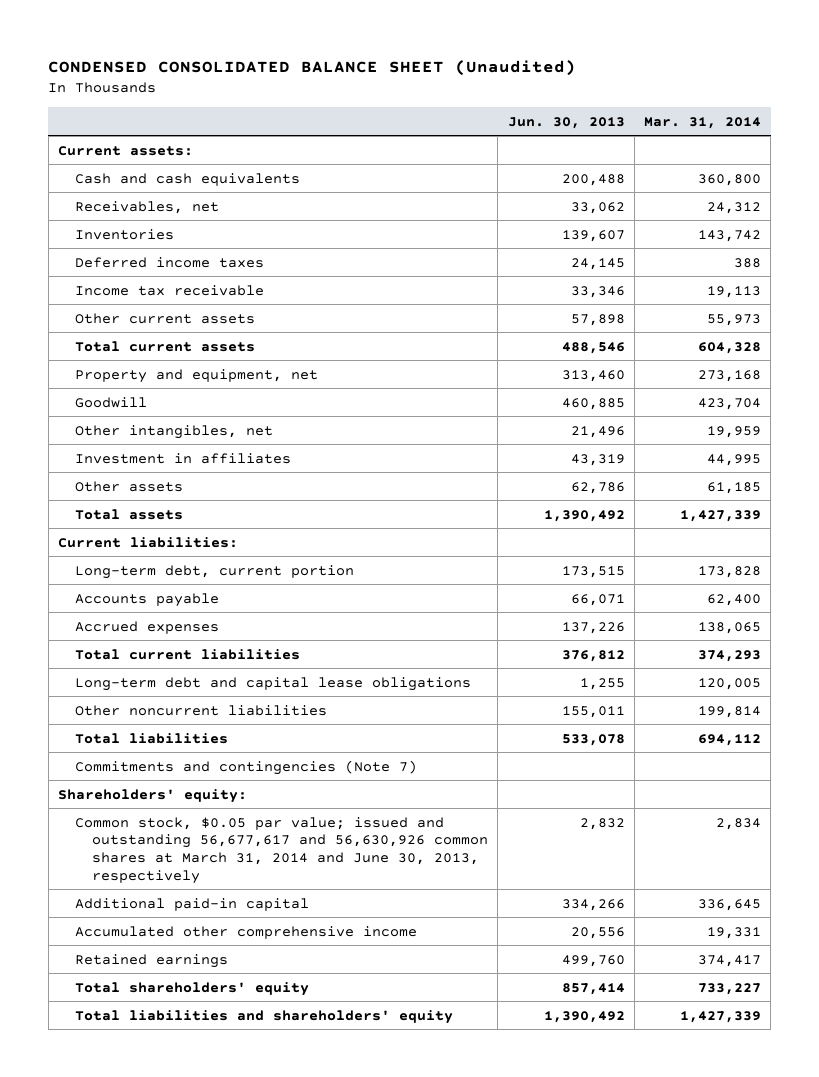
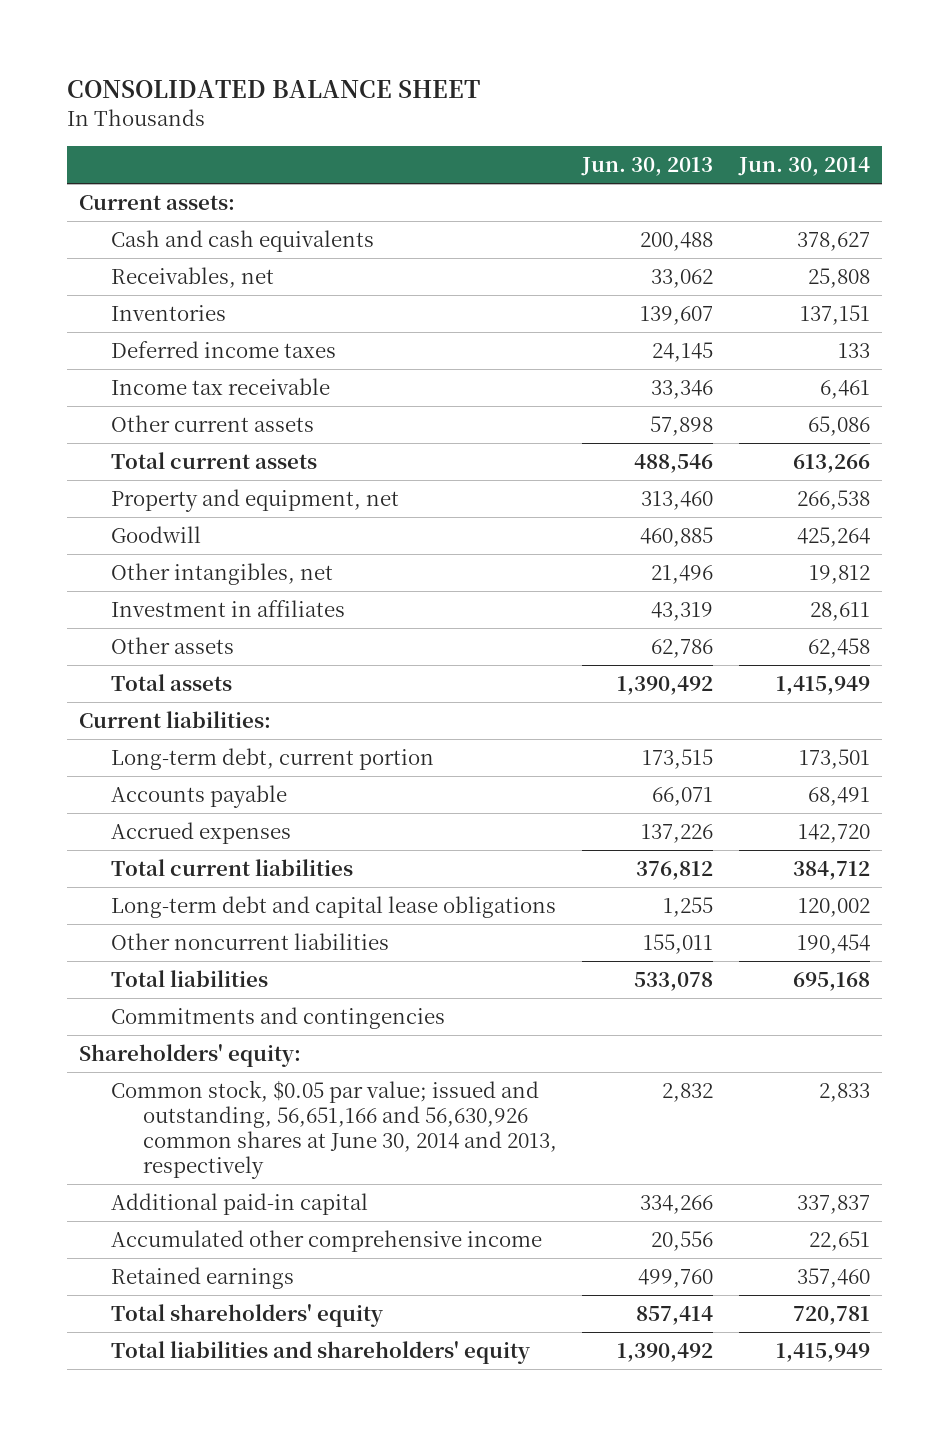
- CONDENSED CONSOLIDATED BALANCE SHEET (Unaudited)
+ CONSOLIDATED BALANCE SHEET
- | Jun. 30, 2013 | Mar. 31, 2014
+ | Jun. 30, 2013 | Jun. 30, 2014
- Commitments and contingencies (Note 7)
+ Commitments and contingencies
- Common stock, $0.05 par value; issued and outstanding 56,677,617 and 56,630,926 common shares at March 31, 2014 and June 30, 2013, respectively | 2,832 | 2,834
+ Common stock, $0.05 par value; issued and outstanding, 56,651,166 and 56,630,926 common shares at June 30, 2014 and 2013, respectively | 2,832 | 2,833

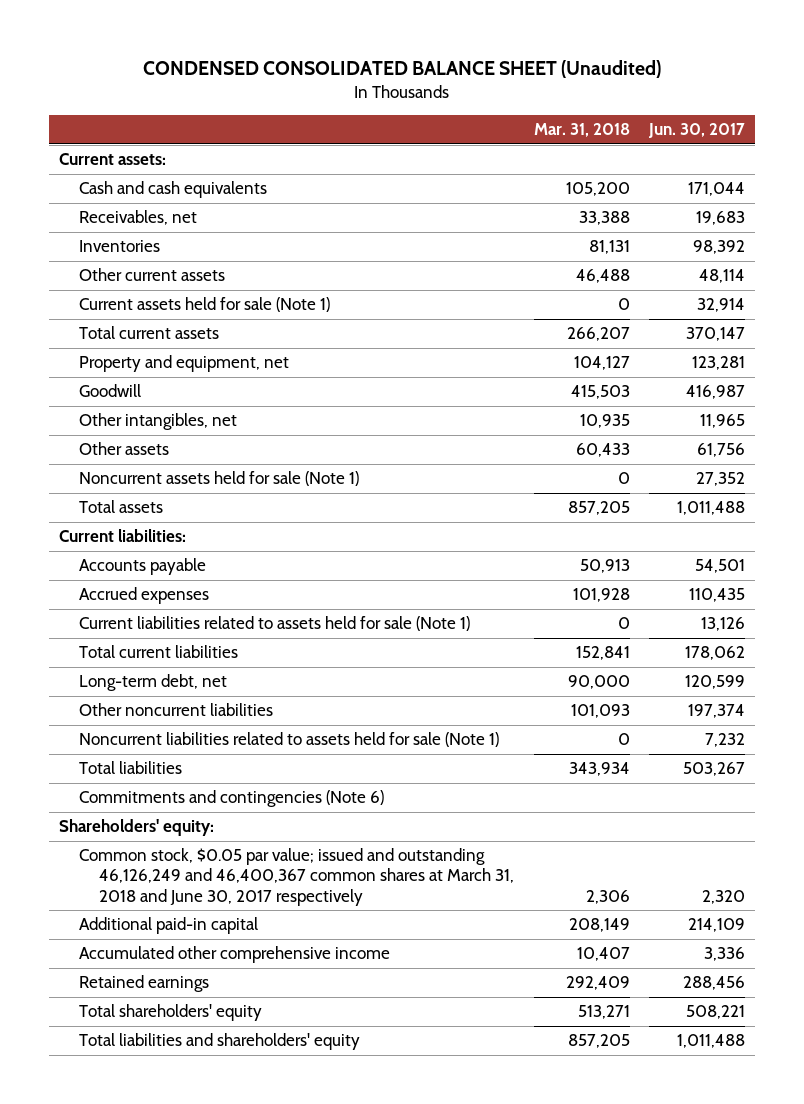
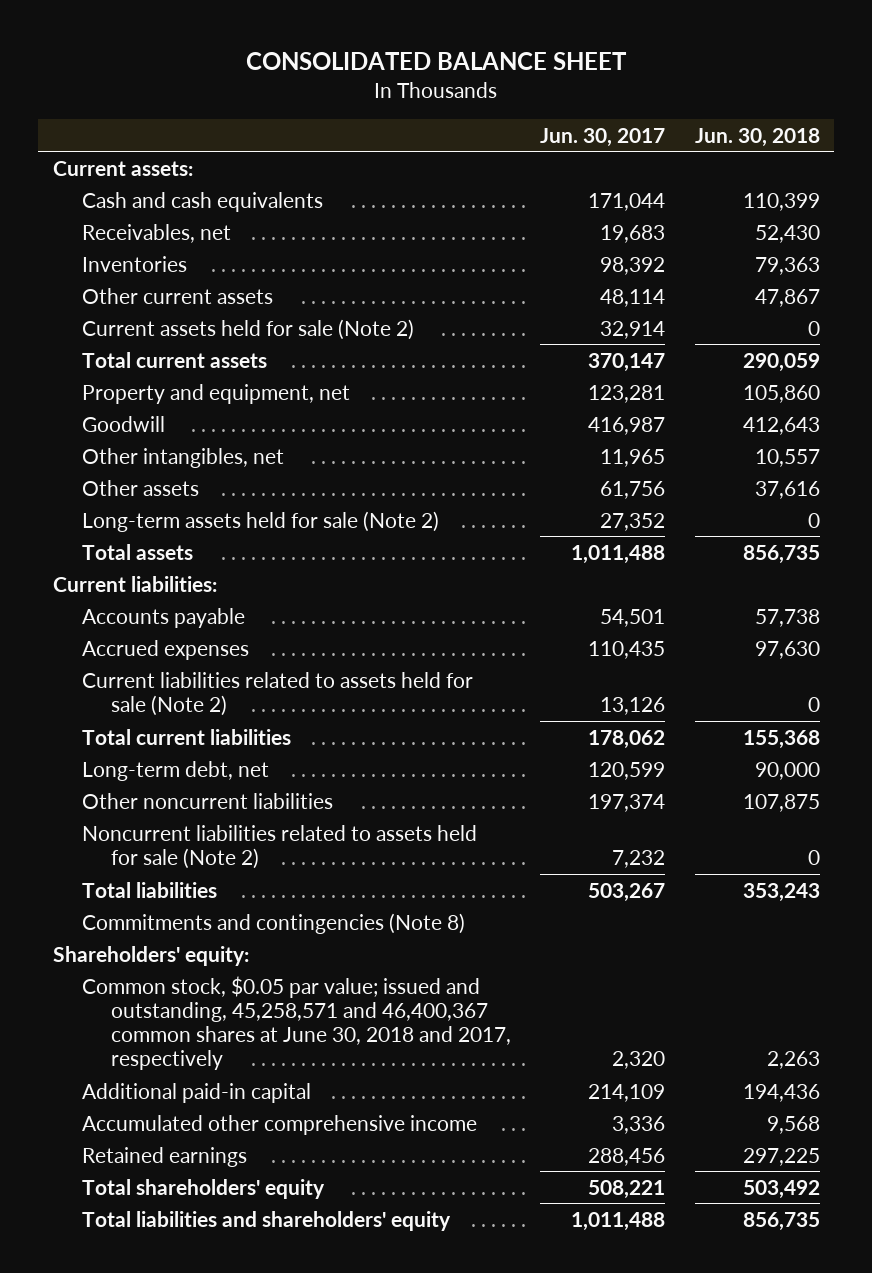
- CONDENSED CONSOLIDATED BALANCE SHEET (Unaudited)
+ CONSOLIDATED BALANCE SHEET
- | Mar. 31, 2018 | Jun. 30, 2017
+ | Jun. 30, 2017 | Jun. 30, 2018
- Current assets held for sale (Note 1) | 0 | 32,914
+ Current assets held for sale (Note 2) | 32,914 | 0
- Noncurrent assets held for sale (Note 1) | 0 | 27,352
+ Long-term assets held for sale (Note 2) | 27,352 | 0
- Current liabilities related to assets held for sale (Note 1) | 0 | 13,126
+ Current liabilities related to assets held for sale (Note 2) | 13,126 | 0
- Noncurrent liabilities related to assets held for sale (Note 1) | 0 | 7,232
+ Noncurrent liabilities related to assets held for sale (Note 2) | 7,232 | 0
- Commitments and contingencies (Note 6)
+ Commitments and contingencies (Note 8)
- Common stock, $0.05 par value; issued and outstanding 46,126,249 and 46,400,367 common shares at March 31, 2018 and June 30, 2017 respectively | 2,306 | 2,320
+ Common stock, $0.05 par value; issued and outstanding, 45,258,571 and 46,400,367 common shares at June 30, 2018 and 2017, respectively | 2,320 | 2,263

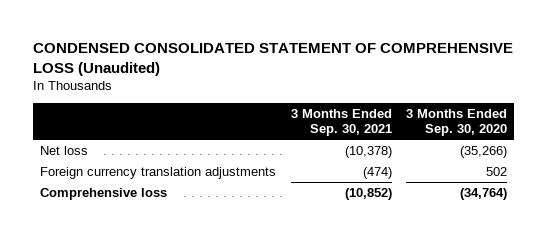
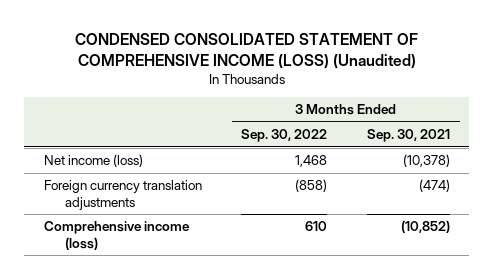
- CONDENSED CONSOLIDATED STATEMENT OF COMPREHENSIVE LOSS (Unaudited)
+ CONDENSED CONSOLIDATED STATEMENT OF COMPREHENSIVE INCOME (LOSS) (Unaudited)
- | 3 Months Ended Sep. 30, 2021 | 3 Months Ended Sep. 30, 2020
+ | 3 Months Ended Sep. 30, 2022 | 3 Months Ended Sep. 30, 2021
- Net loss | (10,378) | (35,266)
+ Net income (loss) | 1,468 | (10,378)
- Comprehensive loss | (10,852) | (34,764)
+ Comprehensive income (loss) | 610 | (10,852)

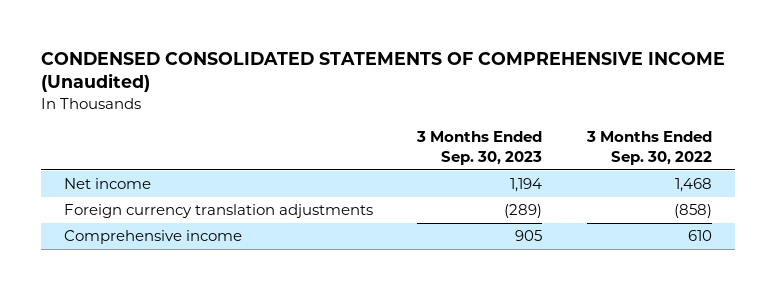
- CONDENSED CONSOLIDATED STATEMENT OF COMPREHENSIVE INCOME (LOSS) (Unaudited)
+ CONDENSED CONSOLIDATED STATEMENTS OF COMPREHENSIVE INCOME (Unaudited)
- | 3 Months Ended Sep. 30, 2022 | 3 Months Ended Sep. 30, 2021
+ | 3 Months Ended Sep. 30, 2023 | 3 Months Ended Sep. 30, 2022
- Net income (loss) | 1,468 | (10,378)
+ Net income | 1,194 | 1,468
- Comprehensive income (loss) | 610 | (10,852)
+ Comprehensive income | 905 | 610

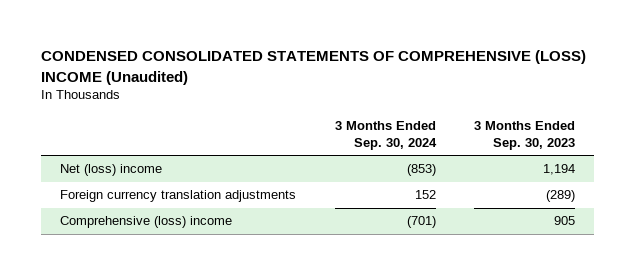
- CONDENSED CONSOLIDATED STATEMENTS OF COMPREHENSIVE INCOME (Unaudited)
+ CONDENSED CONSOLIDATED STATEMENTS OF COMPREHENSIVE (LOSS) INCOME (Unaudited)
- | 3 Months Ended Sep. 30, 2023 | 3 Months Ended Sep. 30, 2022
+ | 3 Months Ended Sep. 30, 2024 | 3 Months Ended Sep. 30, 2023
- Net income | 1,194 | 1,468
+ Net (loss) income | (853) | 1,194
- Comprehensive income | 905 | 610
+ Comprehensive (loss) income | (701) | 905

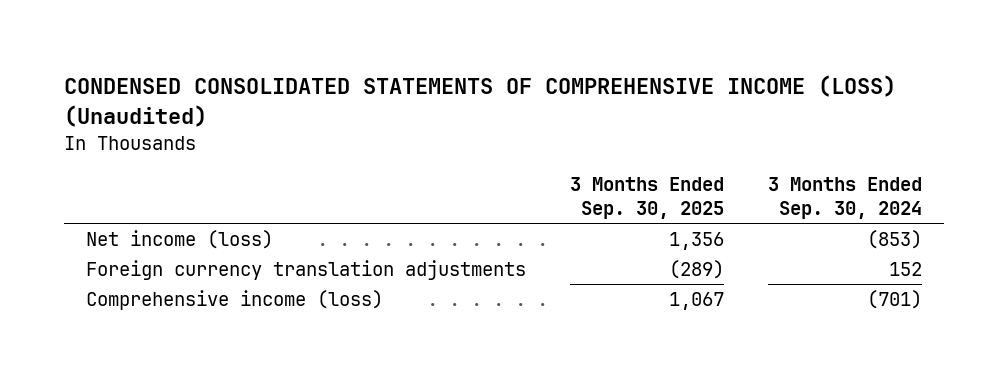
- CONDENSED CONSOLIDATED STATEMENTS OF COMPREHENSIVE (LOSS) INCOME (Unaudited)
+ CONDENSED CONSOLIDATED STATEMENTS OF COMPREHENSIVE INCOME (LOSS) (Unaudited)
- | 3 Months Ended Sep. 30, 2024 | 3 Months Ended Sep. 30, 2023
+ | 3 Months Ended Sep. 30, 2025 | 3 Months Ended Sep. 30, 2024
- Net (loss) income | (853) | 1,194
+ Net income (loss) | 1,356 | (853)
- Comprehensive (loss) income | (701) | 905
+ Comprehensive income (loss) | 1,067 | (701)

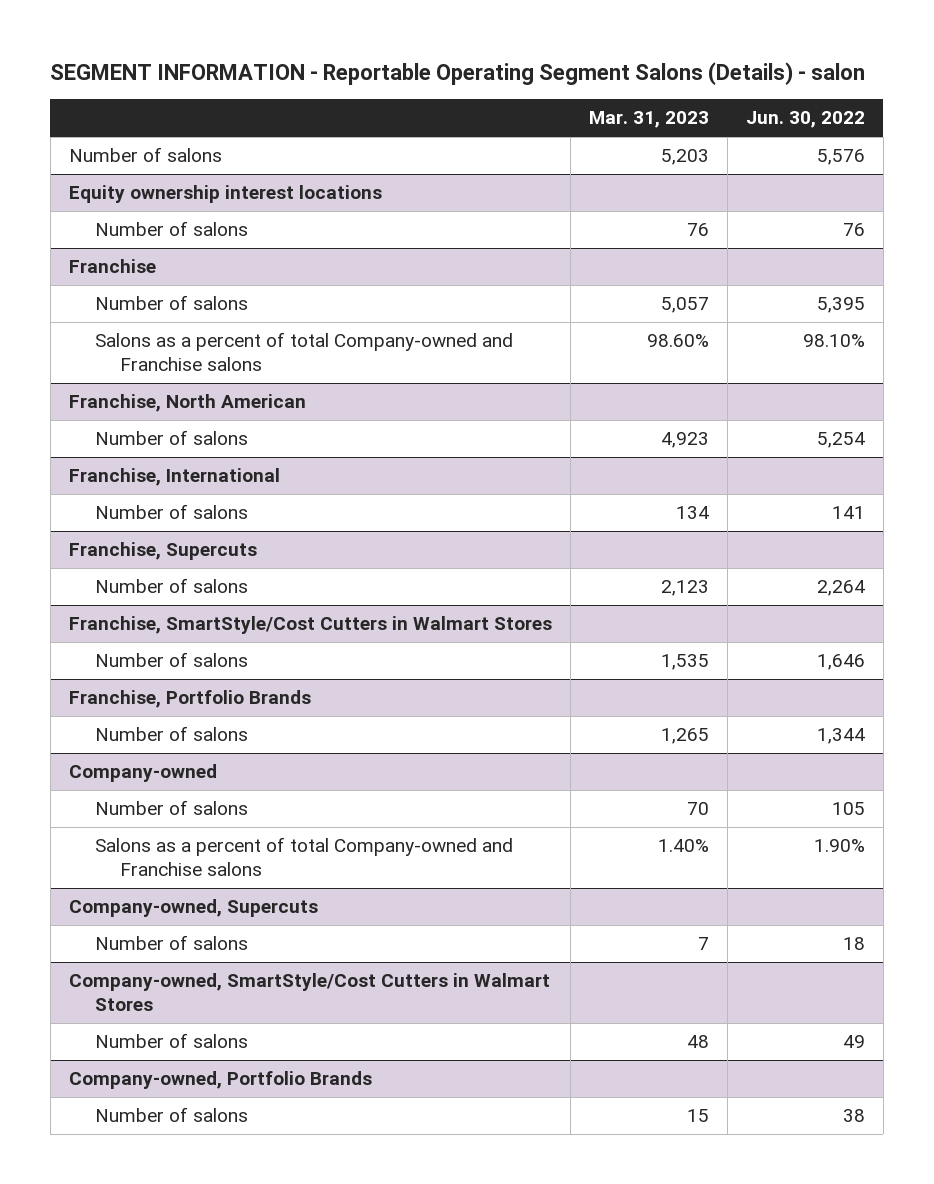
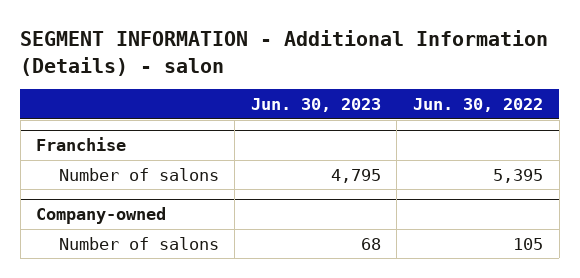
- SEGMENT INFORMATION - Reportable Operating Segment Salons (Details) - salon
+ SEGMENT INFORMATION - Additional Information (Details) - salon
- | Mar. 31, 2023 | Jun. 30, 2022
+ | Jun. 30, 2023 | Jun. 30, 2022
- Number of salons | 5,203 | 5,576
- Equity ownership interest locations
- Number of salons | 76 | 76
@ Franchise
- Salons as a percent of total Company-owned and Franchise salons | 98.60% | 98.10%
- Franchise, North American
- Number of salons | 4,923 | 5,254
- Franchise, International
- Number of salons | 134 | 141
- Franchise, Supercuts
- Number of salons | 2,123 | 2,264
- Franchise, SmartStyle/Cost Cutters in Walmart Stores
- Number of salons | 1,535 | 1,646
- Franchise, Portfolio Brands
- Number of salons | 1,265 | 1,344
@ Company-owned
- Salons as a percent of total Company-owned and Franchise salons | 1.40% | 1.90%
- Company-owned, Supercuts
- Number of salons | 7 | 18
- Company-owned, SmartStyle/Cost Cutters in Walmart Stores
- Number of salons | 48 | 49
- Company-owned, Portfolio Brands
- Number of salons | 15 | 38

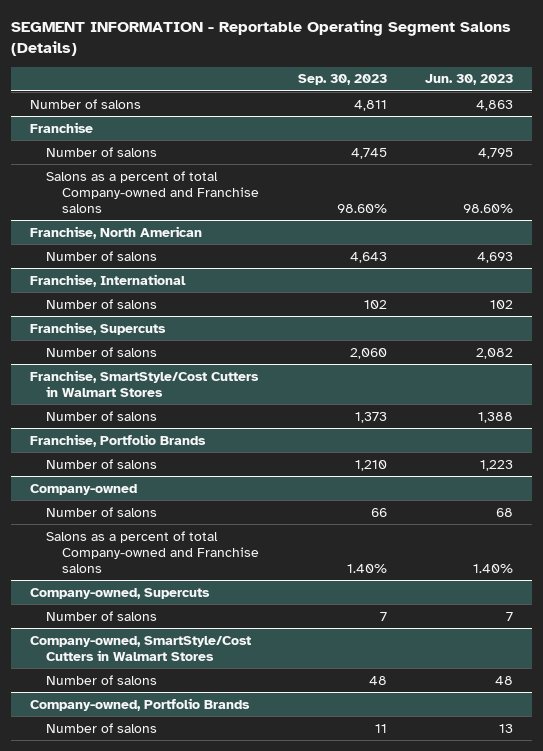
- SEGMENT INFORMATION - Additional Information (Details) - salon
+ SEGMENT INFORMATION - Reportable Operating Segment Salons (Details)
- | Jun. 30, 2023 | Jun. 30, 2022
+ | Sep. 30, 2023 | Jun. 30, 2023
+ Number of salons | 4,811 | 4,863
@ Franchise
+ Salons as a percent of total Company-owned and Franchise salons | 98.60% | 98.60%
+ Franchise, North American
+ Number of salons | 4,643 | 4,693
+ Franchise, International
+ Number of salons | 102 | 102
+ Franchise, Supercuts
+ Number of salons | 2,060 | 2,082
+ Franchise, SmartStyle/Cost Cutters in Walmart Stores
+ Number of salons | 1,373 | 1,388
+ Franchise, Portfolio Brands
+ Number of salons | 1,210 | 1,223
@ Company-owned
+ Salons as a percent of total Company-owned and Franchise salons | 1.40% | 1.40%
+ Company-owned, Supercuts
+ Number of salons | 7 | 7
+ Company-owned, SmartStyle/Cost Cutters in Walmart Stores
+ Number of salons | 48 | 48
+ Company-owned, Portfolio Brands
+ Number of salons | 11 | 13

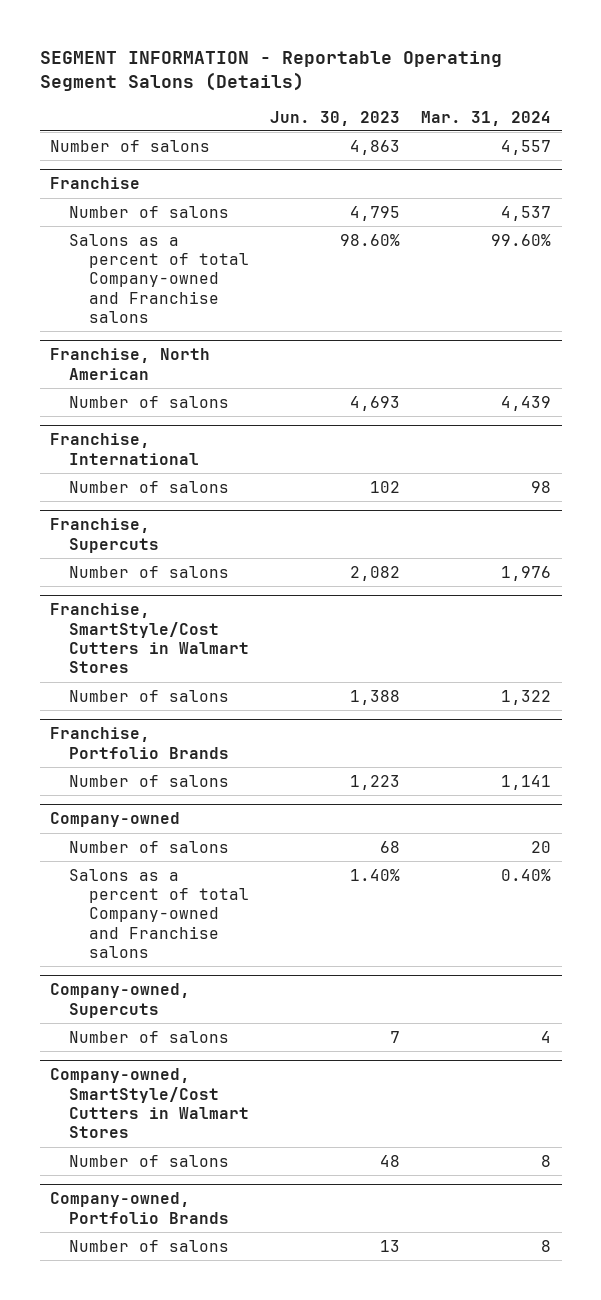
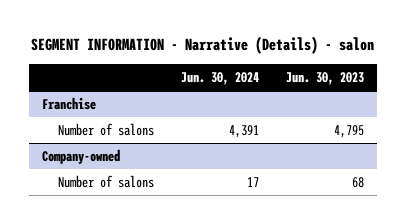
- SEGMENT INFORMATION - Reportable Operating Segment Salons (Details)
+ SEGMENT INFORMATION - Narrative (Details) - salon
- | Jun. 30, 2023 | Mar. 31, 2024
+ | Jun. 30, 2024 | Jun. 30, 2023
- Number of salons | 4,863 | 4,557
@ Franchise
- Salons as a percent of total Company-owned and Franchise salons | 98.60% | 99.60%
- Franchise, North American
- Number of salons | 4,693 | 4,439
- Franchise, International
- Number of salons | 102 | 98
- Franchise, Supercuts
- Number of salons | 2,082 | 1,976
- Franchise, SmartStyle/Cost Cutters in Walmart Stores
- Number of salons | 1,388 | 1,322
- Franchise, Portfolio Brands
- Number of salons | 1,223 | 1,141
@ Company-owned
- Salons as a percent of total Company-owned and Franchise salons | 1.40% | 0.40%
- Company-owned, Supercuts
- Number of salons | 7 | 4
- Company-owned, SmartStyle/Cost Cutters in Walmart Stores
- Number of salons | 48 | 8
- Company-owned, Portfolio Brands
- Number of salons | 13 | 8

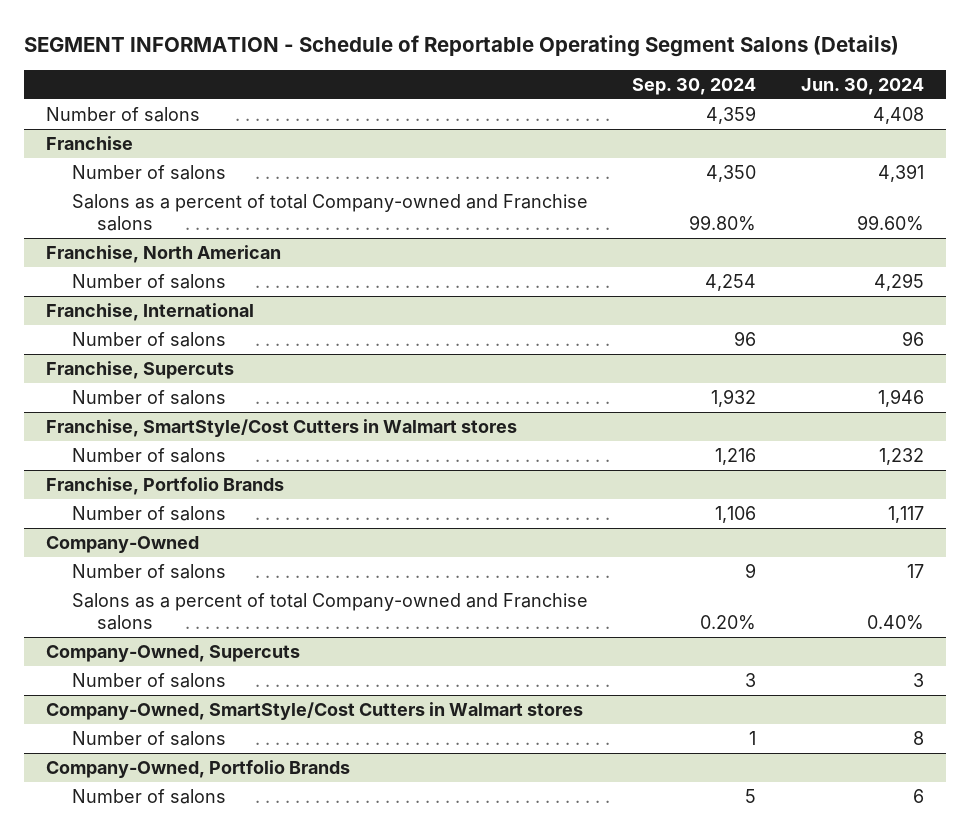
- SEGMENT INFORMATION - Narrative (Details) - salon
+ SEGMENT INFORMATION - Schedule of Reportable Operating Segment Salons (Details)
- | Jun. 30, 2024 | Jun. 30, 2023
+ | Sep. 30, 2024 | Jun. 30, 2024
+ Number of salons | 4,359 | 4,408
- Company-owned
@ Franchise
+ Salons as a percent of total Company-owned and Franchise salons | 99.80% | 99.60%
+ Franchise, North American
+ Number of salons | 4,254 | 4,295
+ Franchise, International
+ Number of salons | 96 | 96
+ Franchise, Supercuts
+ Number of salons | 1,932 | 1,946
+ Franchise, SmartStyle/Cost Cutters in Walmart stores
+ Number of salons | 1,216 | 1,232
+ Franchise, Portfolio Brands
+ Number of salons | 1,106 | 1,117
+ Company-Owned
+ Salons as a percent of total Company-owned and Franchise salons | 0.20% | 0.40%
+ Company-Owned, Supercuts
+ Number of salons | 3 | 3
+ Company-Owned, SmartStyle/Cost Cutters in Walmart stores
+ Number of salons | 1 | 8
+ Company-Owned, Portfolio Brands
+ Number of salons | 5 | 6

